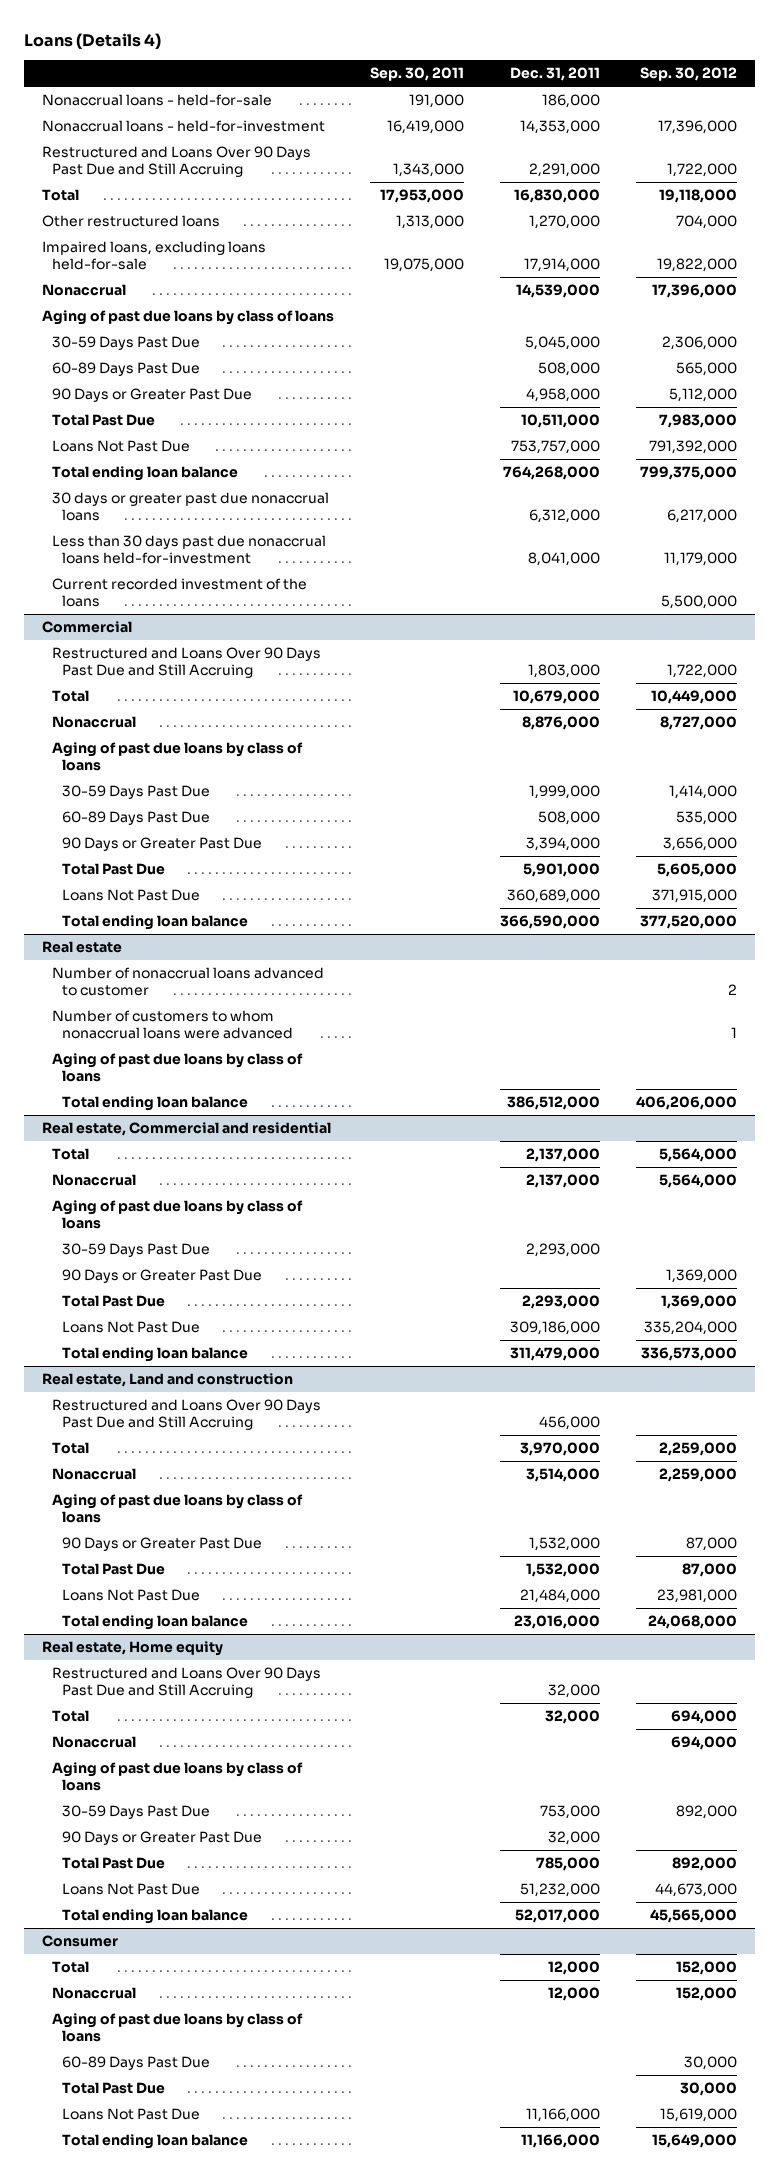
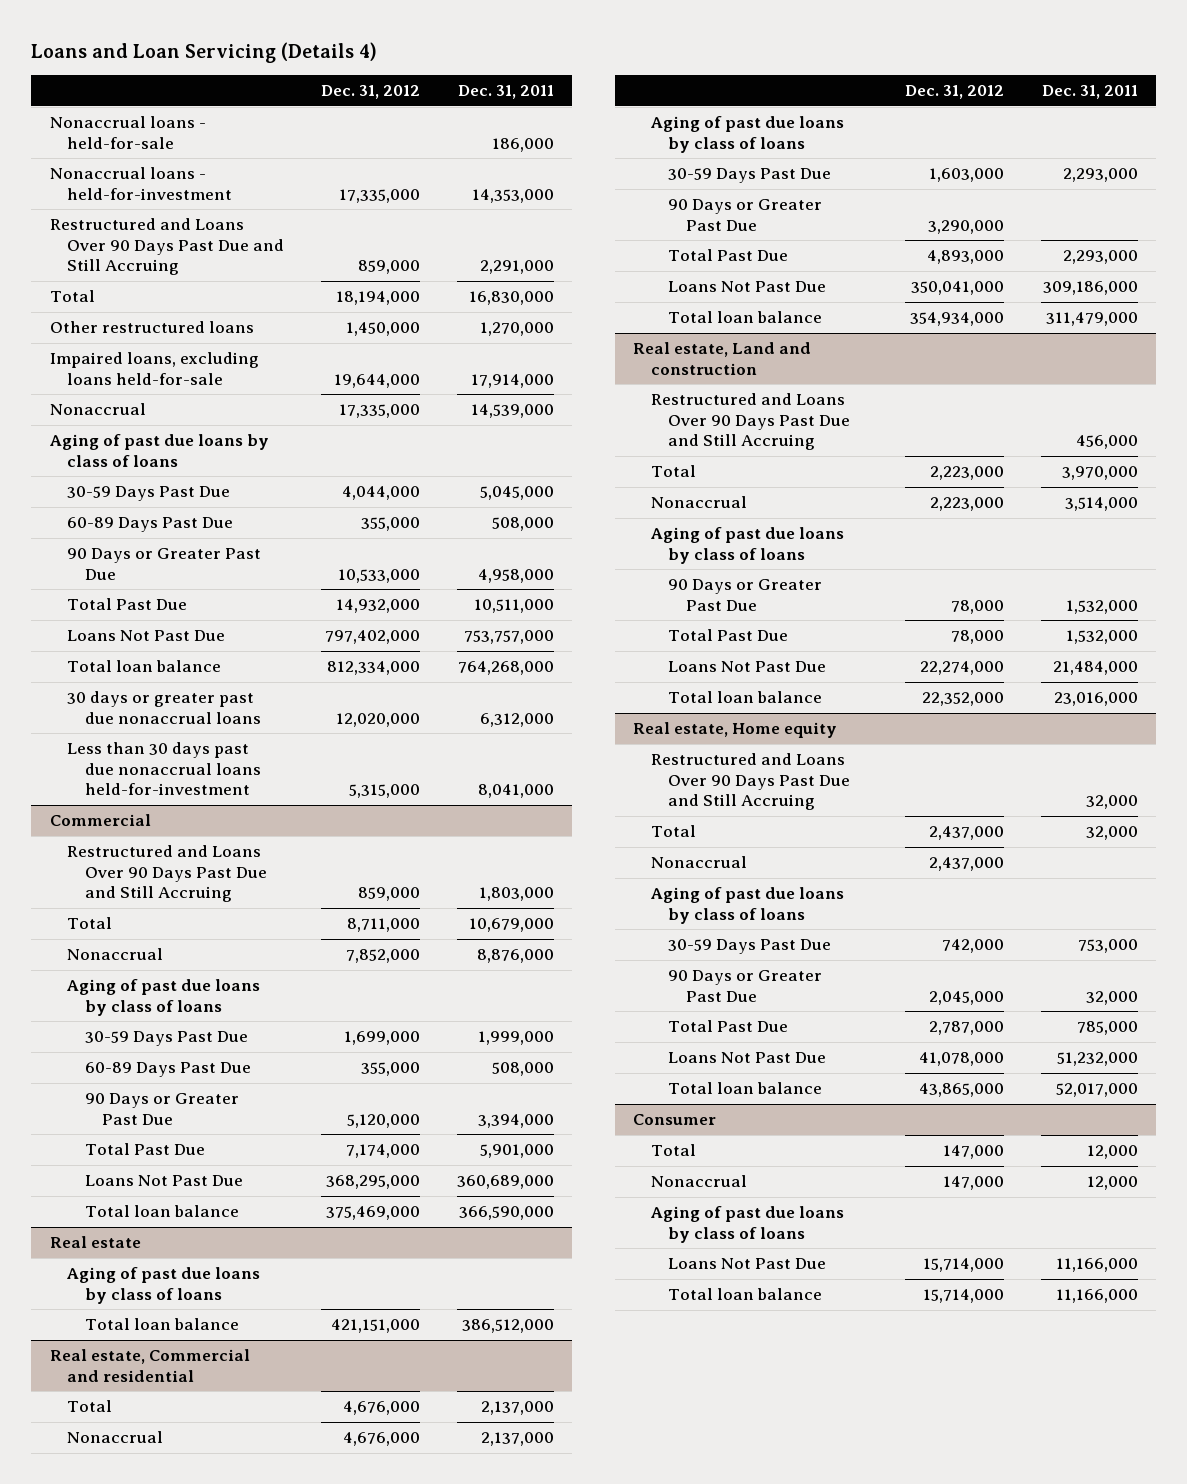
- Loans (Details 4)
+ Loans and Loan Servicing (Details 4)
- | Sep. 30, 2011 | Dec. 31, 2011 | Sep. 30, 2012
+ | Dec. 31, 2012 | Dec. 31, 2011
- Total ending loan balance | | 764,268,000 | 799,375,000
+ Total loan balance | 812,334,000 | 764,268,000
- Current recorded investment of the loans | | | 5,500,000
@ Commercial
- Total ending loan balance | | 366,590,000 | 377,520,000
+ Total loan balance | 375,469,000 | 366,590,000
@ Real estate
- Number of nonaccrual loans advanced to customer | | | 2
- Number of customers to whom nonaccrual loans were advanced | | | 1
- Total ending loan balance | | 386,512,000 | 406,206,000
+ Total loan balance | 421,151,000 | 386,512,000
@ Real estate, Commercial and residential
- Total ending loan balance | | 311,479,000 | 336,573,000
+ Total loan balance | 354,934,000 | 311,479,000
@ Real estate, Land and construction
- Total ending loan balance | | 23,016,000 | 24,068,000
+ Total loan balance | 22,352,000 | 23,016,000
@ Real estate, Home equity
- Total ending loan balance | | 52,017,000 | 45,565,000
+ Total loan balance | 43,865,000 | 52,017,000
@ Consumer
- 60-89 Days Past Due | | | 30,000
- Total Past Due | | | 30,000
- Total ending loan balance | | 11,166,000 | 15,649,000
+ Total loan balance | 15,714,000 | 11,166,000

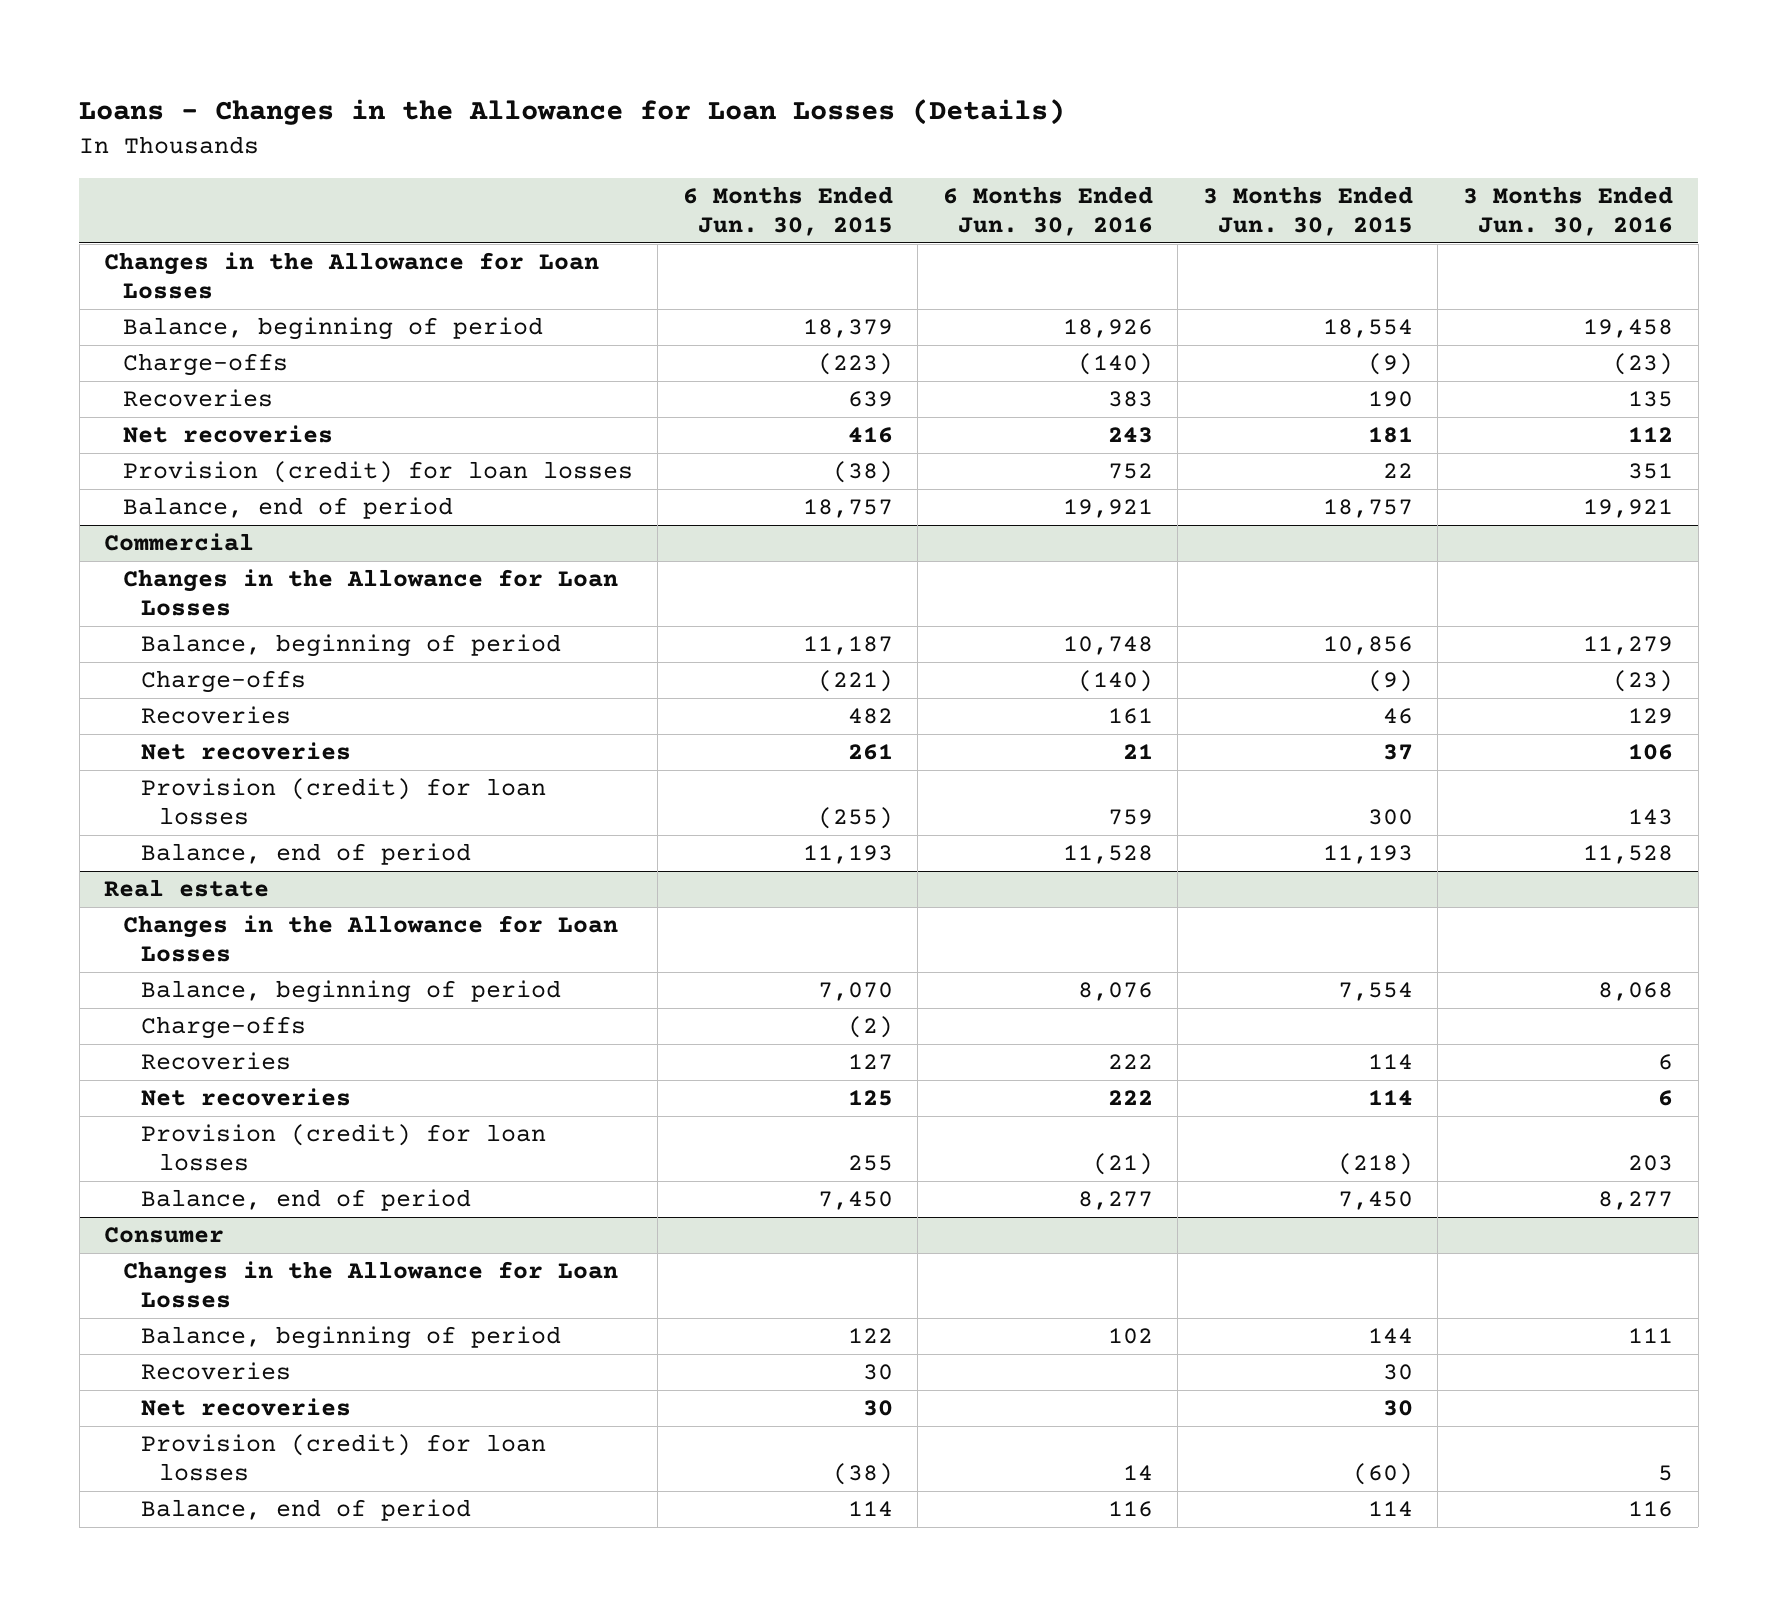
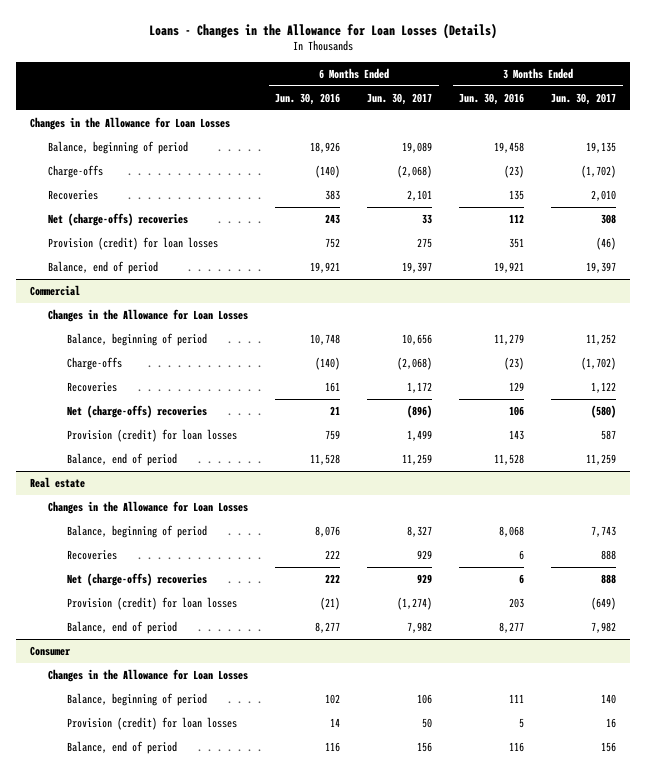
- | 6 Months Ended Jun. 30, 2015 | 6 Months Ended Jun. 30, 2016 | 3 Months Ended Jun. 30, 2015 | 3 Months Ended Jun. 30, 2016
+ | 6 Months Ended Jun. 30, 2016 | 6 Months Ended Jun. 30, 2017 | 3 Months Ended Jun. 30, 2016 | 3 Months Ended Jun. 30, 2017
- Net recoveries | 416 | 243 | 181 | 112
+ Net (charge-offs) recoveries | 243 | 33 | 112 | 308
@ Commercial
- Net recoveries | 261 | 21 | 37 | 106
+ Net (charge-offs) recoveries | 21 | (896) | 106 | (580)
@ Real estate
- Charge-offs | (2) | | |
- Net recoveries | 125 | 222 | 114 | 6
+ Net (charge-offs) recoveries | 222 | 929 | 6 | 888
@ Consumer
- Recoveries | 30 | | 30 |
- Net recoveries | 30 | | 30 |

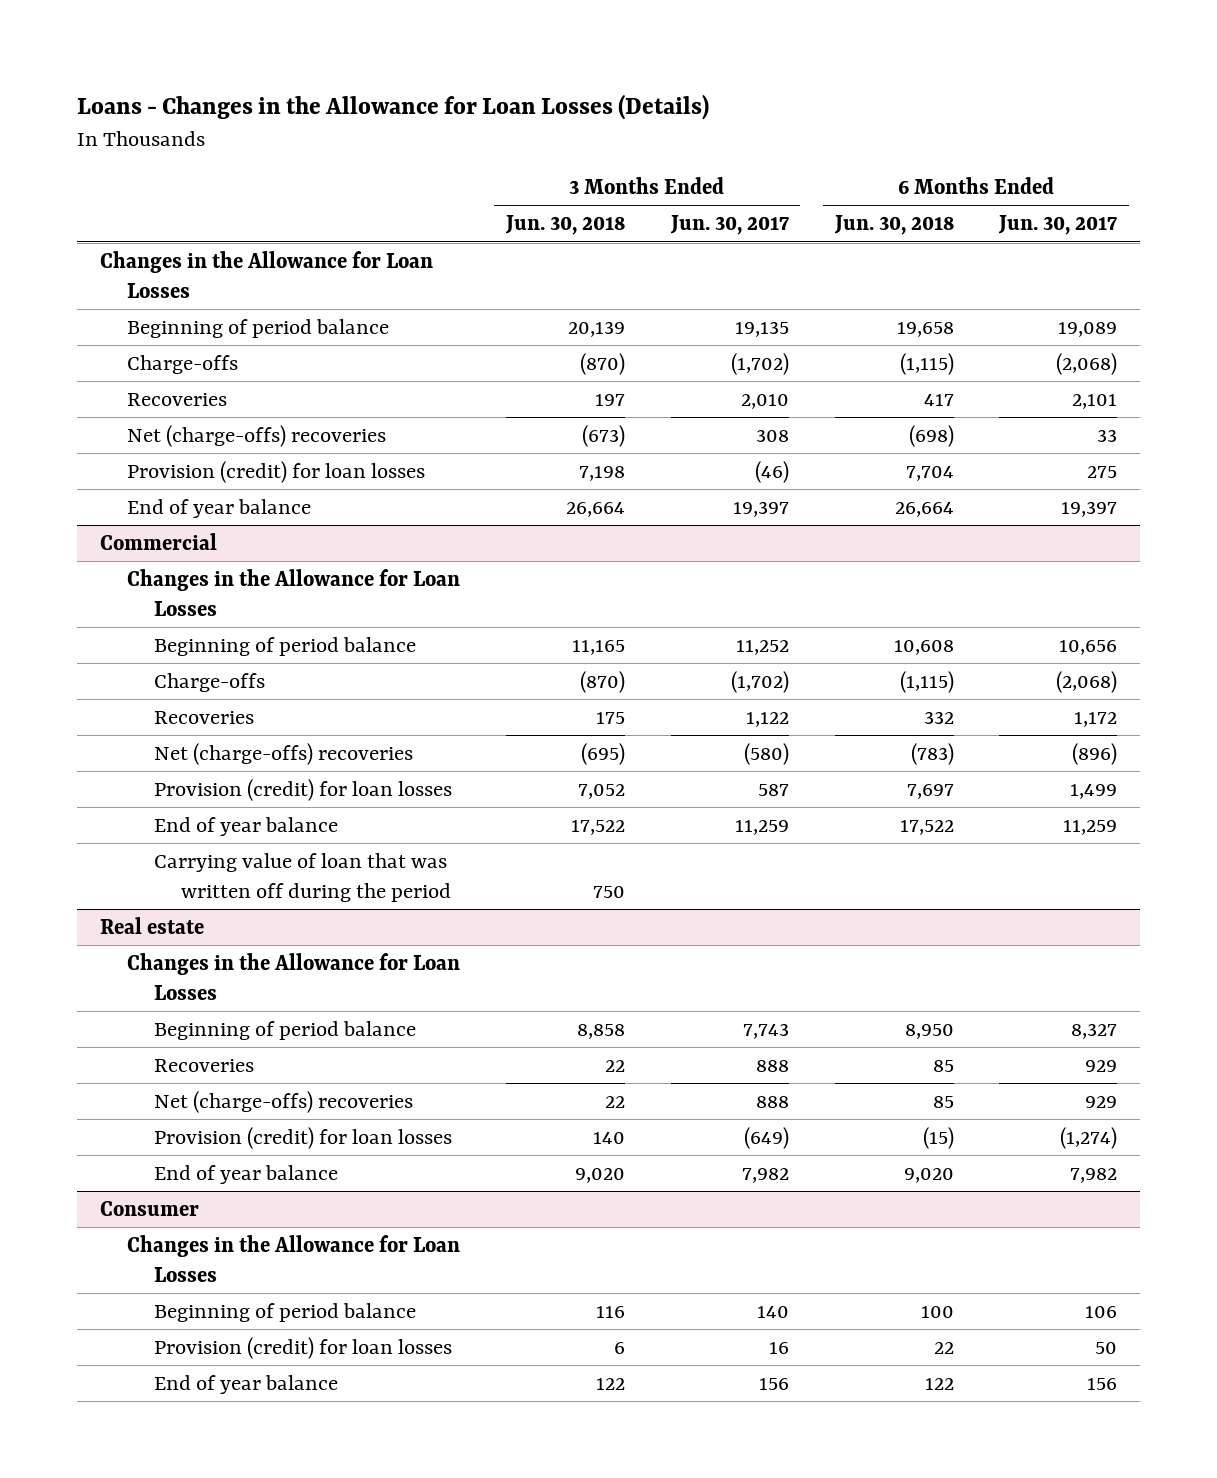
- | 6 Months Ended Jun. 30, 2016 | 6 Months Ended Jun. 30, 2017 | 3 Months Ended Jun. 30, 2016 | 3 Months Ended Jun. 30, 2017
+ | 3 Months Ended Jun. 30, 2018 | 3 Months Ended Jun. 30, 2017 | 6 Months Ended Jun. 30, 2018 | 6 Months Ended Jun. 30, 2017
- Balance, beginning of period | 18,926 | 19,089 | 19,458 | 19,135
+ Beginning of period balance | 20,139 | 19,135 | 19,658 | 19,089
- Balance, end of period | 19,921 | 19,397 | 19,921 | 19,397
+ End of year balance | 26,664 | 19,397 | 26,664 | 19,397
@ Commercial
- Balance, beginning of period | 10,748 | 10,656 | 11,279 | 11,252
+ Beginning of period balance | 11,165 | 11,252 | 10,608 | 10,656
- Balance, end of period | 11,528 | 11,259 | 11,528 | 11,259
+ End of year balance | 17,522 | 11,259 | 17,522 | 11,259
+ Carrying value of loan that was written off during the period | 750 | | |
@ Real estate
- Balance, beginning of period | 8,076 | 8,327 | 8,068 | 7,743
+ Beginning of period balance | 8,858 | 7,743 | 8,950 | 8,327
- Balance, end of period | 8,277 | 7,982 | 8,277 | 7,982
+ End of year balance | 9,020 | 7,982 | 9,020 | 7,982
@ Consumer
- Balance, beginning of period | 102 | 106 | 111 | 140
+ Beginning of period balance | 116 | 140 | 100 | 106
- Balance, end of period | 116 | 156 | 116 | 156
+ End of year balance | 122 | 156 | 122 | 156

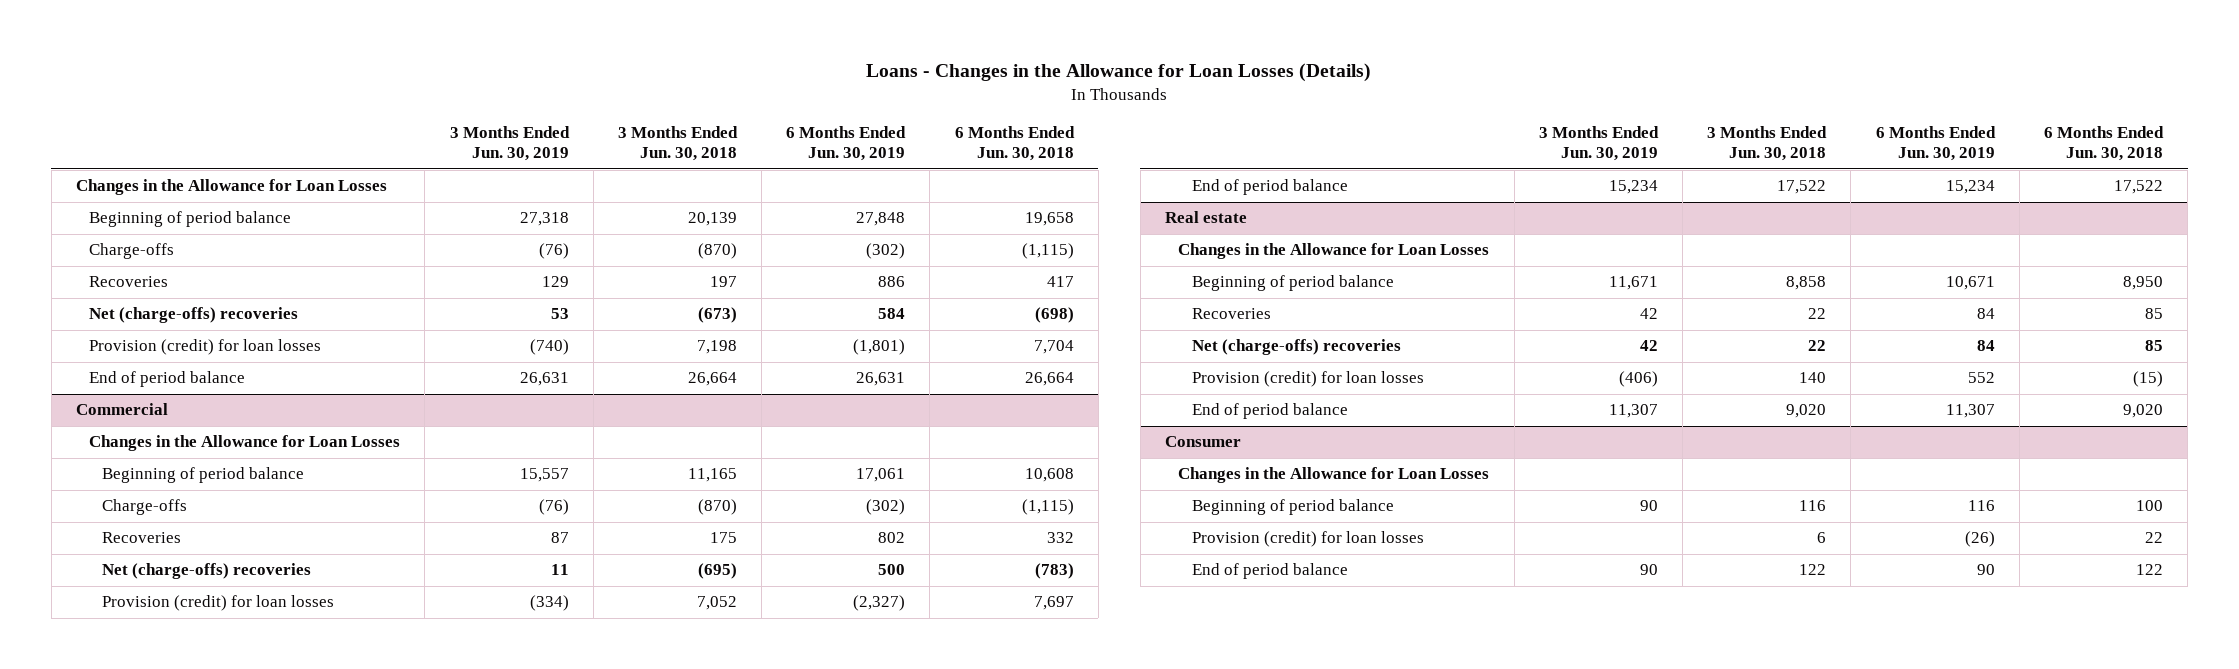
- | 3 Months Ended Jun. 30, 2018 | 3 Months Ended Jun. 30, 2017 | 6 Months Ended Jun. 30, 2018 | 6 Months Ended Jun. 30, 2017
+ | 3 Months Ended Jun. 30, 2019 | 3 Months Ended Jun. 30, 2018 | 6 Months Ended Jun. 30, 2019 | 6 Months Ended Jun. 30, 2018
- End of year balance | 26,664 | 19,397 | 26,664 | 19,397
+ End of period balance | 26,631 | 26,664 | 26,631 | 26,664
@ Commercial
- End of year balance | 17,522 | 11,259 | 17,522 | 11,259
- Carrying value of loan that was written off during the period | 750 | | |
+ End of period balance | 15,234 | 17,522 | 15,234 | 17,522
@ Real estate
- End of year balance | 9,020 | 7,982 | 9,020 | 7,982
+ End of period balance | 11,307 | 9,020 | 11,307 | 9,020
@ Consumer
- End of year balance | 122 | 156 | 122 | 156
+ End of period balance | 90 | 122 | 90 | 122

